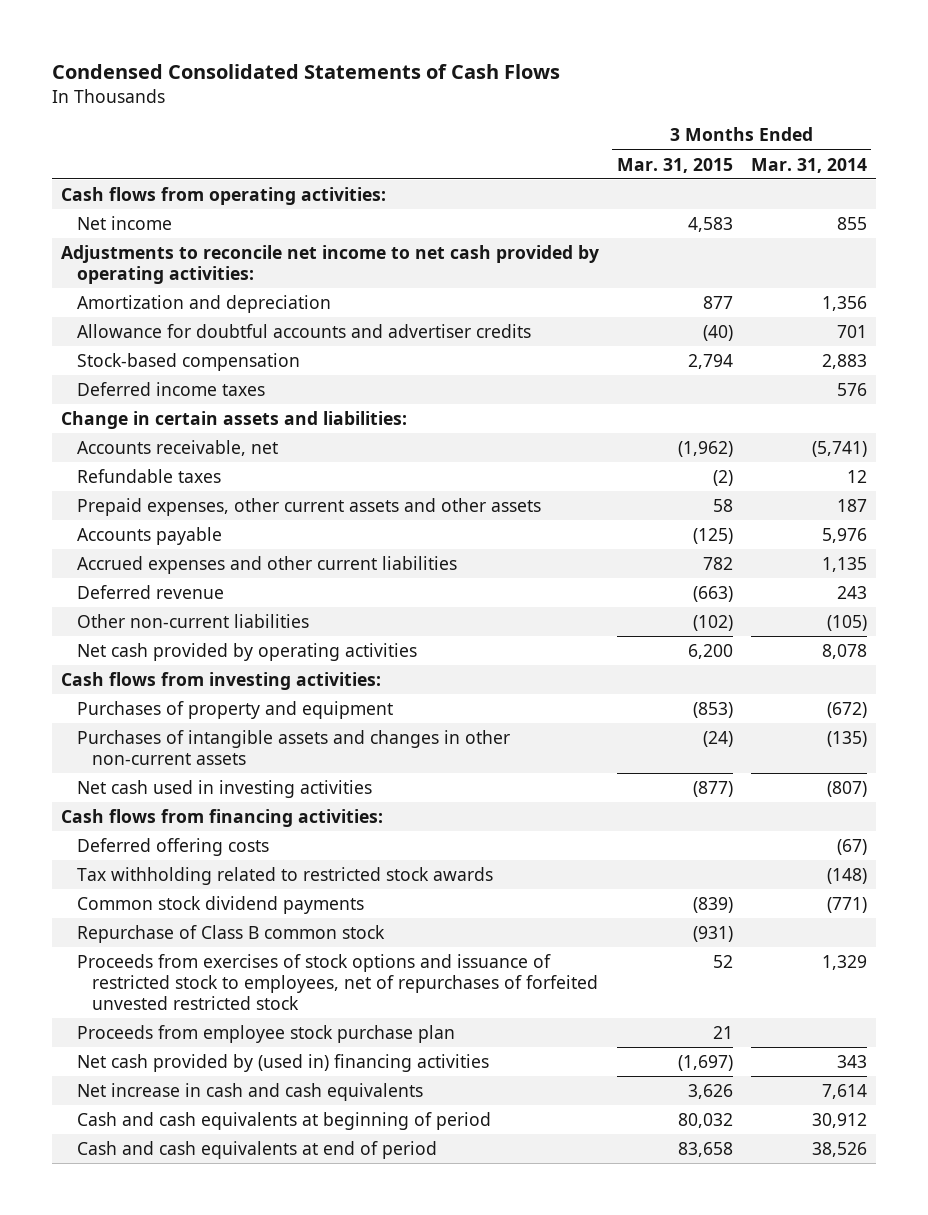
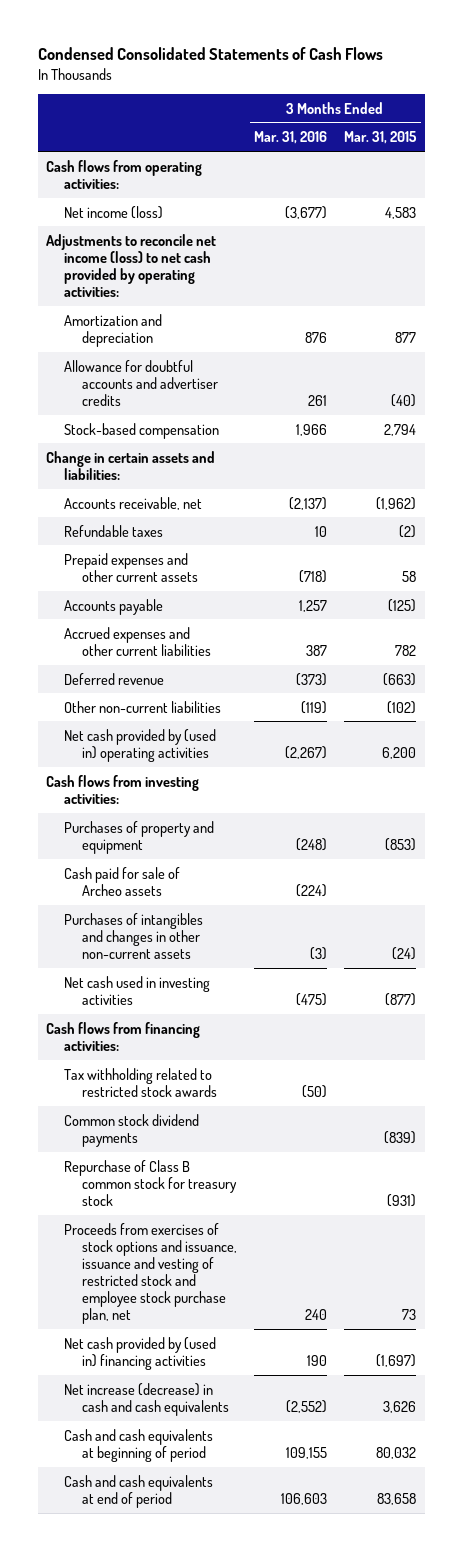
- | 3 Months Ended Mar. 31, 2015 | 3 Months Ended Mar. 31, 2014
+ | 3 Months Ended Mar. 31, 2016 | 3 Months Ended Mar. 31, 2015
- Net income | 4,583 | 855
- Adjustments to reconcile net income to net cash provided by operating activities:
+ Net income (loss) | (3,677) | 4,583
+ Adjustments to reconcile net income (loss) to net cash provided by operating activities:
- Deferred income taxes | | 576
- Prepaid expenses, other current assets and other assets | 58 | 187
+ Prepaid expenses and other current assets | (718) | 58
- Net cash provided by operating activities | 6,200 | 8,078
+ Net cash provided by (used in) operating activities | (2,267) | 6,200
- Purchases of intangible assets and changes in other non-current assets | (24) | (135)
+ Cash paid for sale of Archeo assets | (224) |
+ Purchases of intangibles and changes in other non-current assets | (3) | (24)
- Deferred offering costs | | (67)
- Repurchase of Class B common stock | (931) |
- Proceeds from exercises of stock options and issuance of restricted stock to employees, net of repurchases of forfeited unvested restricted stock | 52 | 1,329
- Proceeds from employee stock purchase plan | 21 |
+ Repurchase of Class B common stock for treasury stock | | (931)
+ Proceeds from exercises of stock options and issuance, issuance and vesting of restricted stock and employee stock purchase plan, net | 240 | 73
- Net increase in cash and cash equivalents | 3,626 | 7,614
+ Net increase (decrease) in cash and cash equivalents | (2,552) | 3,626

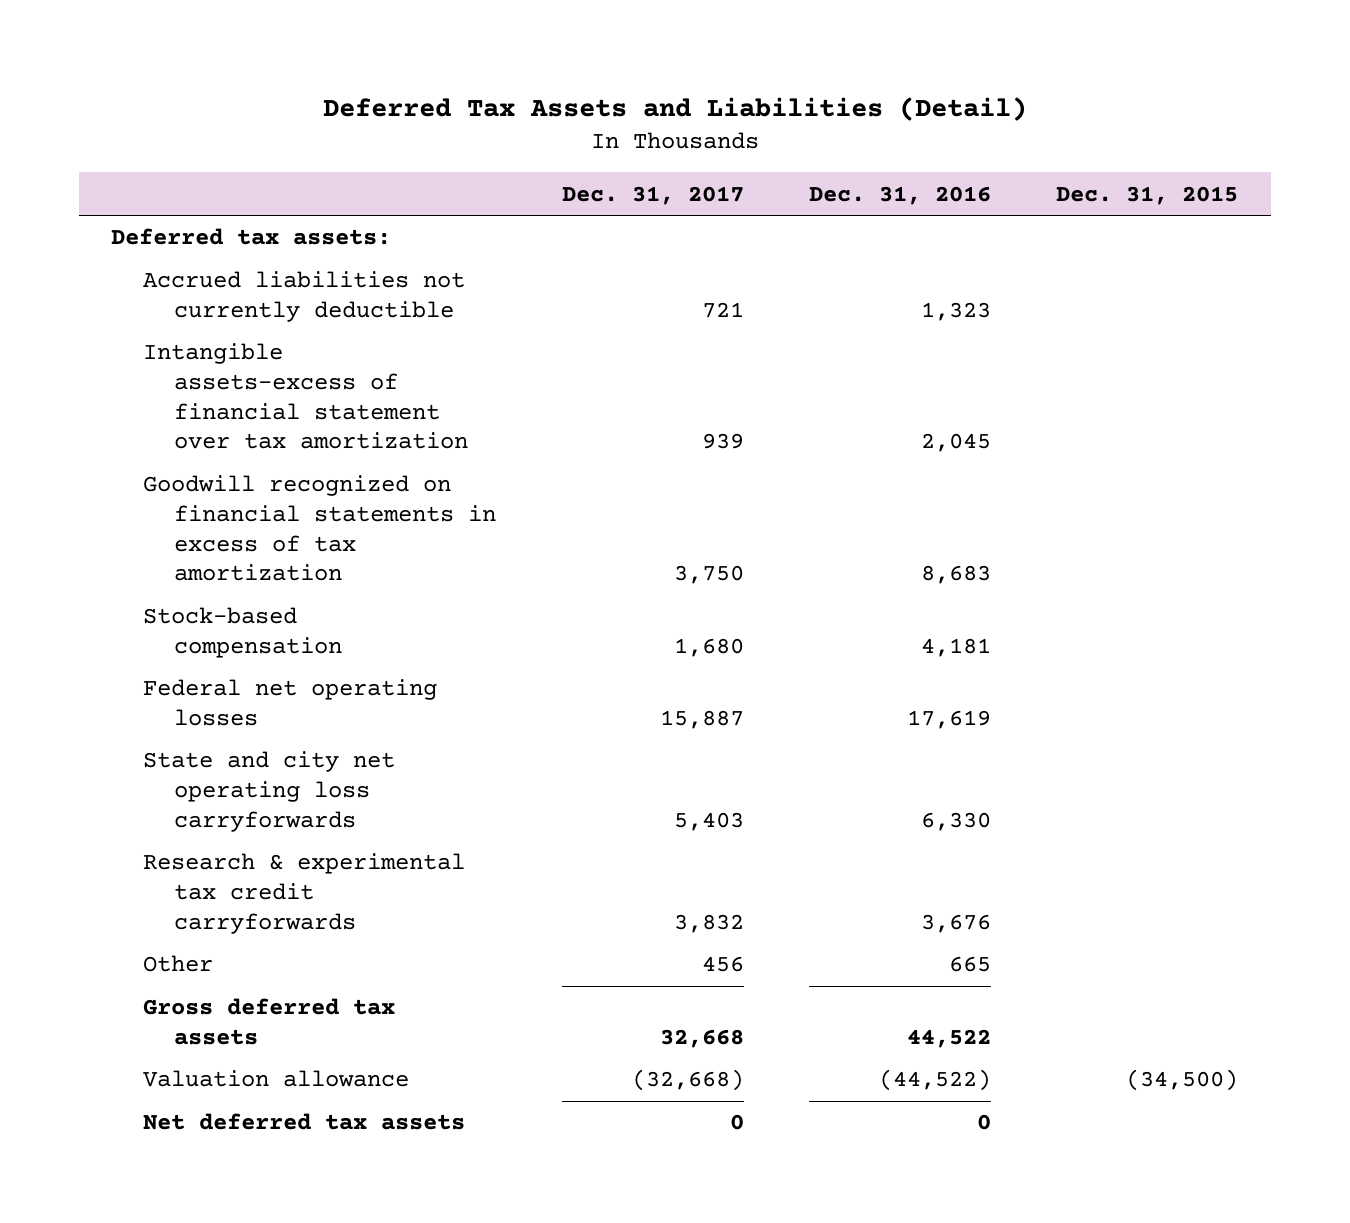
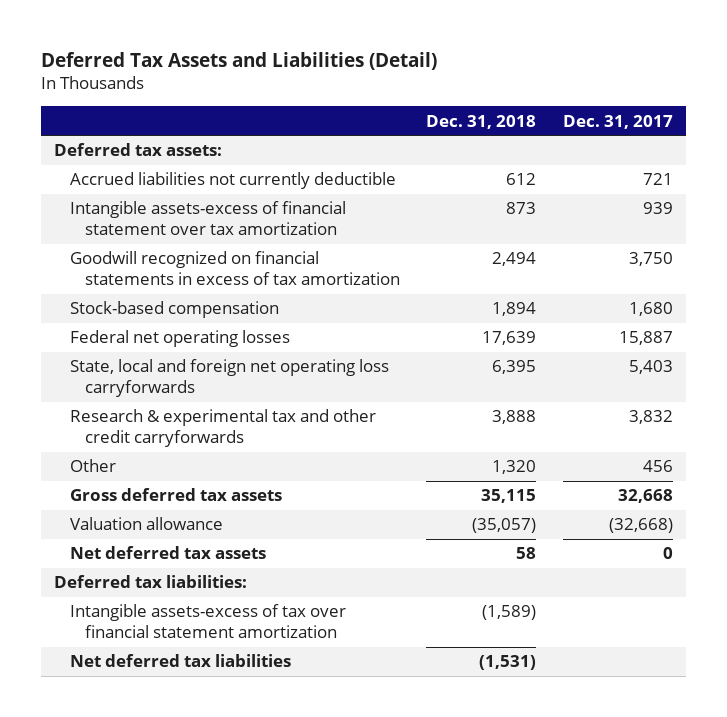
- | Dec. 31, 2017 | Dec. 31, 2016 | Dec. 31, 2015
+ | Dec. 31, 2018 | Dec. 31, 2017
- State and city net operating loss carryforwards | 5,403 | 6,330 |
- Research & experimental tax credit carryforwards | 3,832 | 3,676 |
+ State, local and foreign net operating loss carryforwards | 6,395 | 5,403
+ Research & experimental tax and other credit carryforwards | 3,888 | 3,832
+ Deferred tax liabilities:
+ Intangible assets-excess of tax over financial statement amortization | (1,589) |
+ Net deferred tax liabilities | (1,531) |

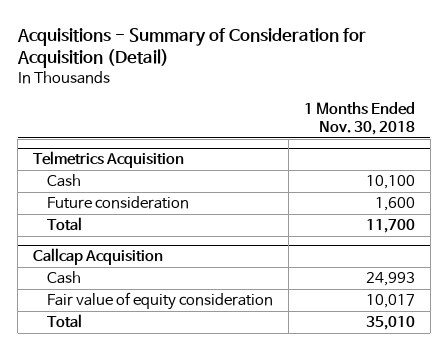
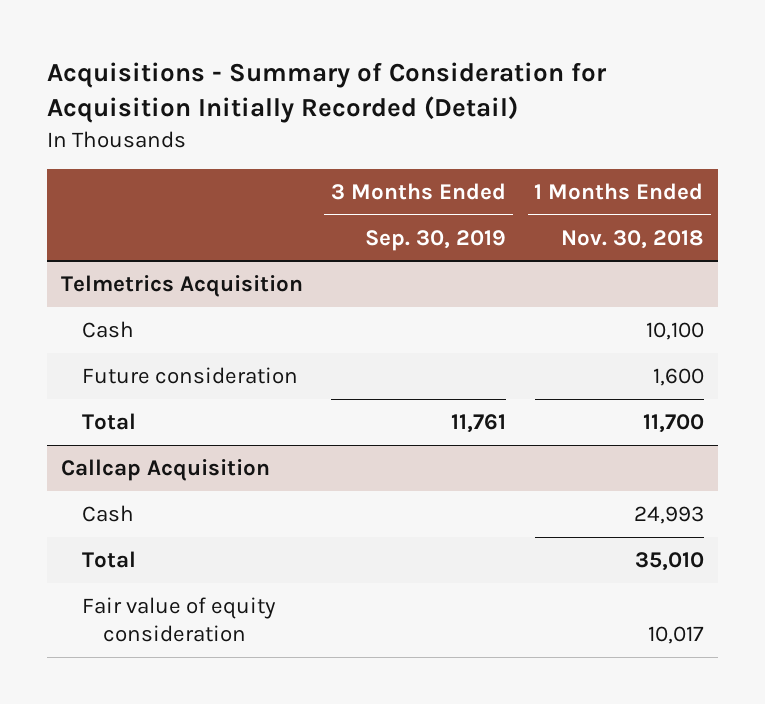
- Acquisitions - Summary of Consideration for Acquisition (Detail)
+ Acquisitions - Summary of Consideration for Acquisition Initially Recorded (Detail)
- | 1 Months Ended Nov. 30, 2018
+ | 3 Months Ended Sep. 30, 2019 | 1 Months Ended Nov. 30, 2018
@ Callcap Acquisition
moved down: Fair value of equity consideration | | 10,017

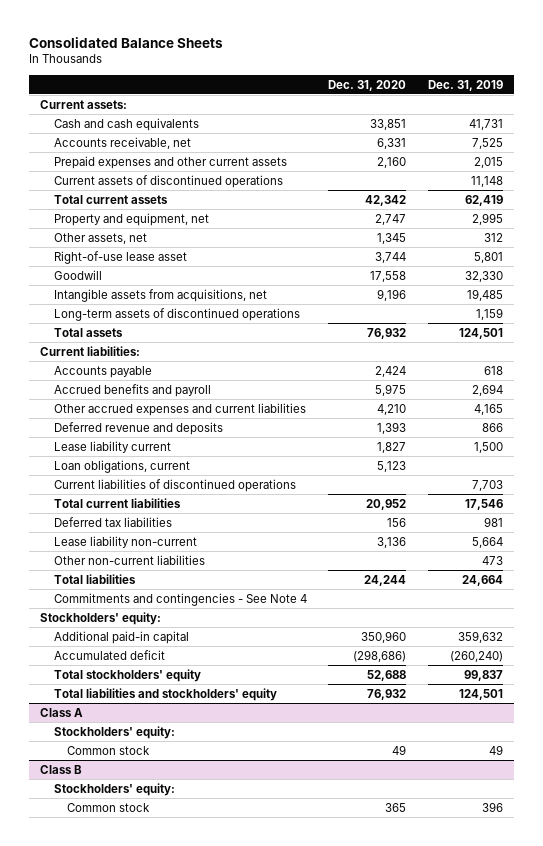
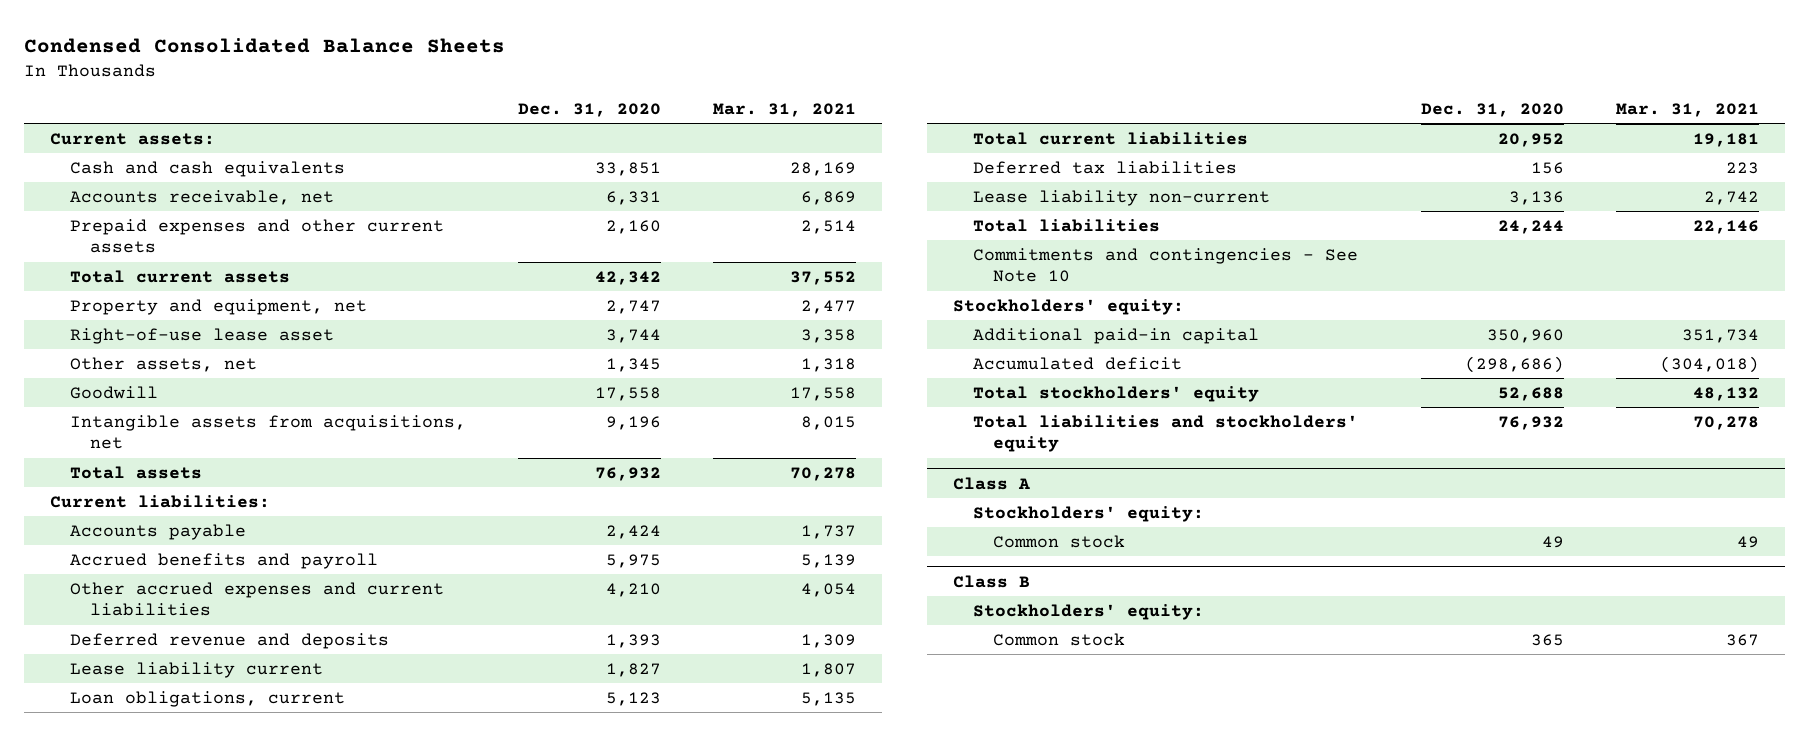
- Consolidated Balance Sheets
+ Condensed Consolidated Balance Sheets
- | Dec. 31, 2020 | Dec. 31, 2019
+ | Dec. 31, 2020 | Mar. 31, 2021
- Current assets of discontinued operations | | 11,148
moved down: Other assets, net | 1,345 | 1,318
- Long-term assets of discontinued operations | | 1,159
- Current liabilities of discontinued operations | | 7,703
- Other non-current liabilities | | 473
- Commitments and contingencies - See Note 4
+ Commitments and contingencies - See Note 10

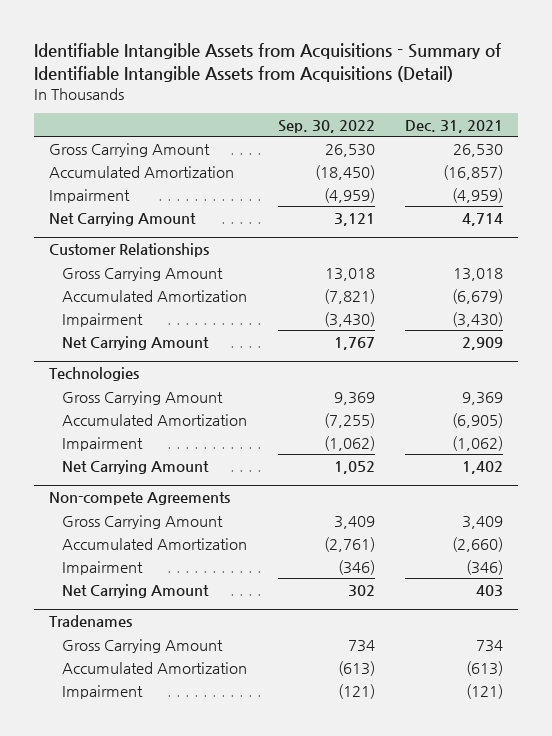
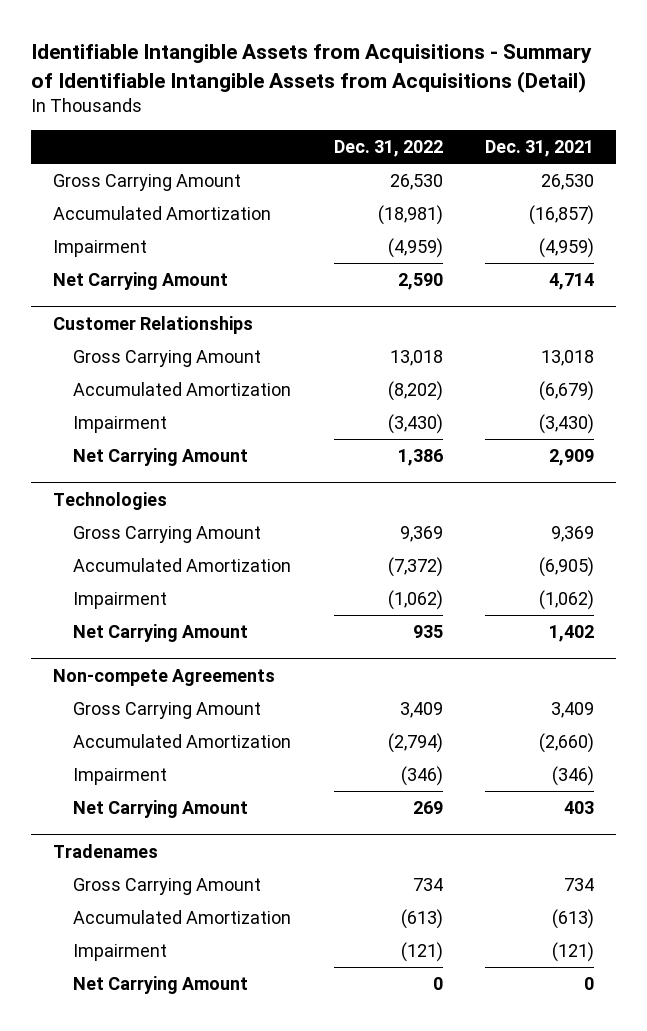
- | Sep. 30, 2022 | Dec. 31, 2021
+ | Dec. 31, 2022 | Dec. 31, 2021
@ Tradenames
+ Net Carrying Amount | 0 | 0

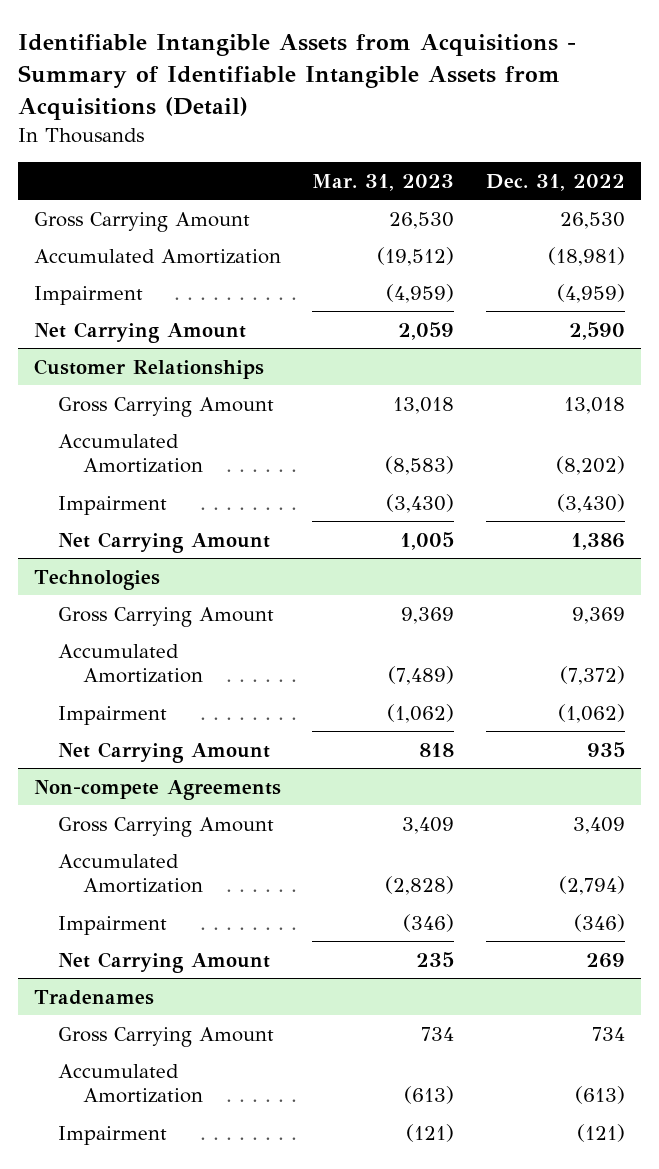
- | Dec. 31, 2022 | Dec. 31, 2021
+ | Mar. 31, 2023 | Dec. 31, 2022
@ Tradenames
- Net Carrying Amount | 0 | 0

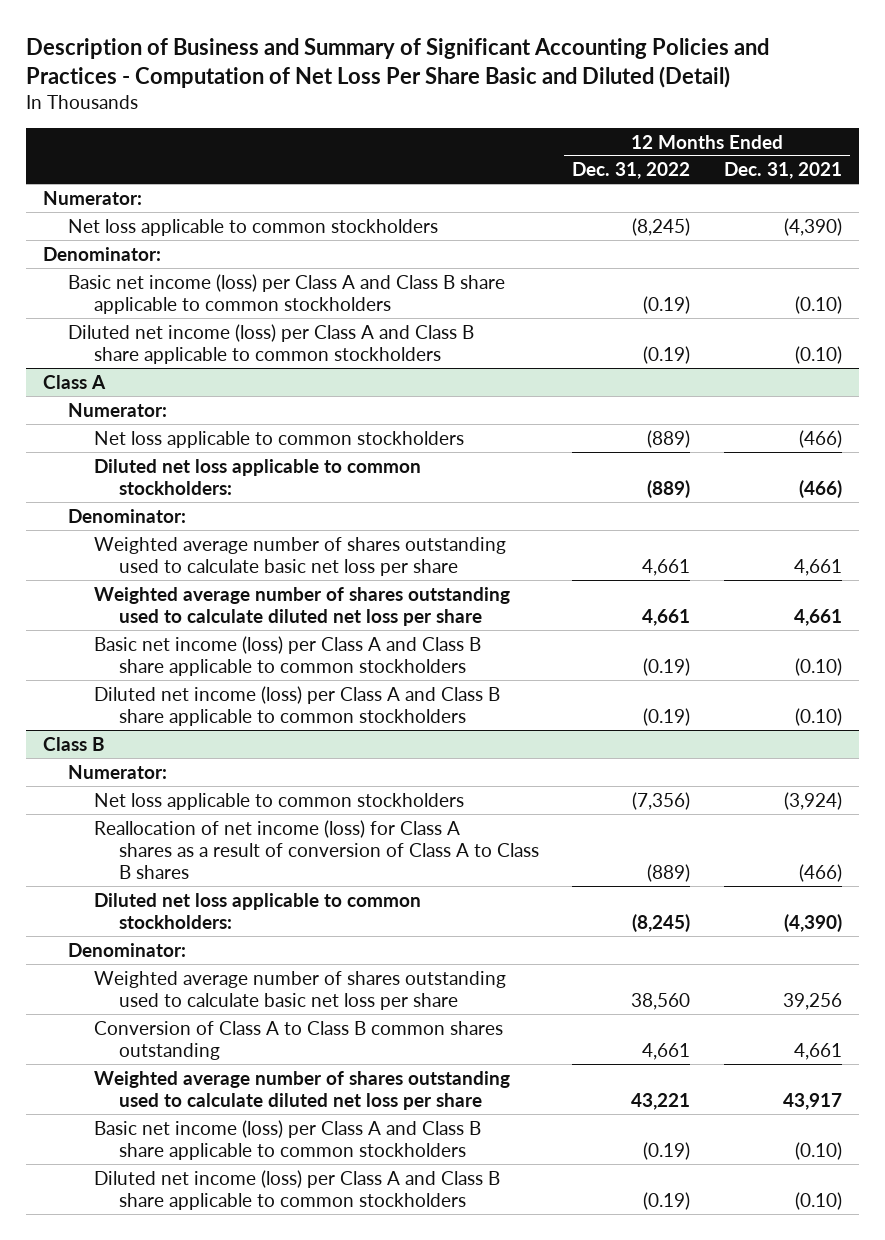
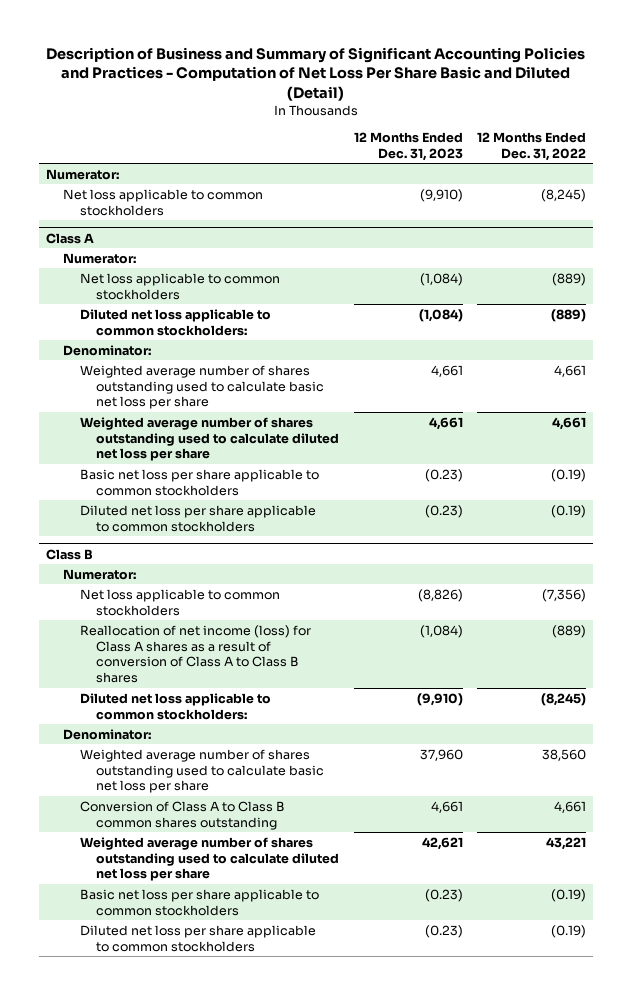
- | 12 Months Ended Dec. 31, 2022 | 12 Months Ended Dec. 31, 2021
+ | 12 Months Ended Dec. 31, 2023 | 12 Months Ended Dec. 31, 2022
- Denominator:
- Basic net income (loss) per Class A and Class B share applicable to common stockholders | (0.19) | (0.10)
- Diluted net income (loss) per Class A and Class B share applicable to common stockholders | (0.19) | (0.10)
@ Class A
- Basic net income (loss) per Class A and Class B share applicable to common stockholders | (0.19) | (0.10)
- Diluted net income (loss) per Class A and Class B share applicable to common stockholders | (0.19) | (0.10)
+ Basic net loss per share applicable to common stockholders | (0.23) | (0.19)
+ Diluted net loss per share applicable to common stockholders | (0.23) | (0.19)
@ Class B
- Basic net income (loss) per Class A and Class B share applicable to common stockholders | (0.19) | (0.10)
- Diluted net income (loss) per Class A and Class B share applicable to common stockholders | (0.19) | (0.10)
+ Basic net loss per share applicable to common stockholders | (0.23) | (0.19)
+ Diluted net loss per share applicable to common stockholders | (0.23) | (0.19)

